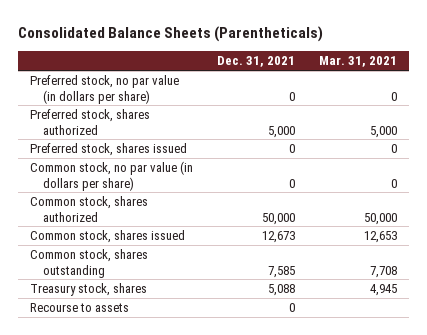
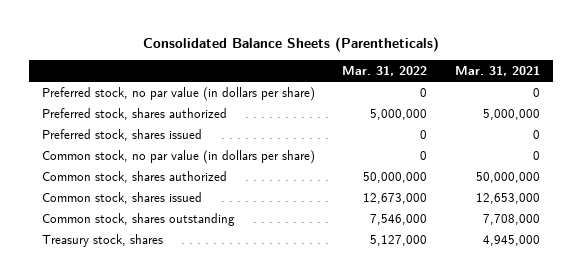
- | Dec. 31, 2021 | Mar. 31, 2021
+ | Mar. 31, 2022 | Mar. 31, 2021
- Preferred stock, shares authorized | 5,000 | 5,000
+ Preferred stock, shares authorized | 5,000,000 | 5,000,000
- Common stock, shares authorized | 50,000 | 50,000
- Common stock, shares issued | 12,673 | 12,653
- Common stock, shares outstanding | 7,585 | 7,708
- Treasury stock, shares | 5,088 | 4,945
- Recourse to assets | 0 |
+ Common stock, shares authorized | 50,000,000 | 50,000,000
+ Common stock, shares issued | 12,673,000 | 12,653,000
+ Common stock, shares outstanding | 7,546,000 | 7,708,000
+ Treasury stock, shares | 5,127,000 | 4,945,000

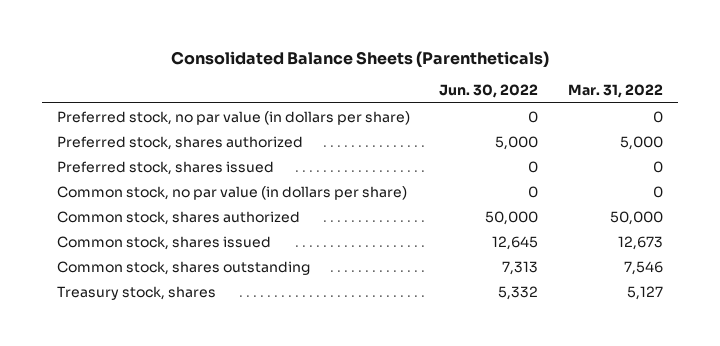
- | Mar. 31, 2022 | Mar. 31, 2021
+ | Jun. 30, 2022 | Mar. 31, 2022
- Preferred stock, shares authorized | 5,000,000 | 5,000,000
+ Preferred stock, shares authorized | 5,000 | 5,000
- Common stock, shares authorized | 50,000,000 | 50,000,000
- Common stock, shares issued | 12,673,000 | 12,653,000
- Common stock, shares outstanding | 7,546,000 | 7,708,000
- Treasury stock, shares | 5,127,000 | 4,945,000
+ Common stock, shares authorized | 50,000 | 50,000
+ Common stock, shares issued | 12,645 | 12,673
+ Common stock, shares outstanding | 7,313 | 7,546
+ Treasury stock, shares | 5,332 | 5,127

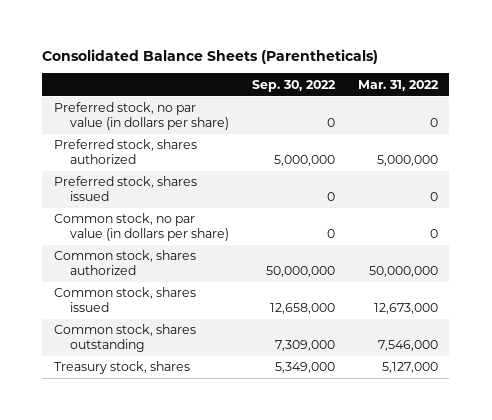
- | Jun. 30, 2022 | Mar. 31, 2022
+ | Sep. 30, 2022 | Mar. 31, 2022
- Preferred stock, shares authorized | 5,000 | 5,000
+ Preferred stock, shares authorized | 5,000,000 | 5,000,000
- Common stock, shares authorized | 50,000 | 50,000
- Common stock, shares issued | 12,645 | 12,673
- Common stock, shares outstanding | 7,313 | 7,546
- Treasury stock, shares | 5,332 | 5,127
+ Common stock, shares authorized | 50,000,000 | 50,000,000
+ Common stock, shares issued | 12,658,000 | 12,673,000
+ Common stock, shares outstanding | 7,309,000 | 7,546,000
+ Treasury stock, shares | 5,349,000 | 5,127,000

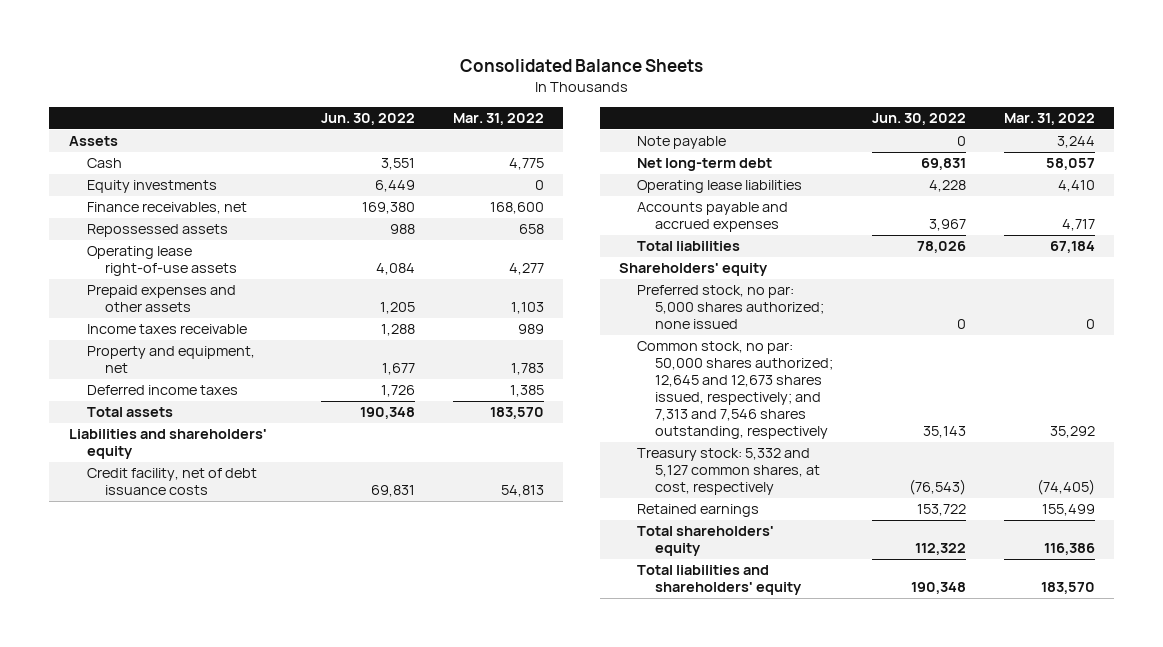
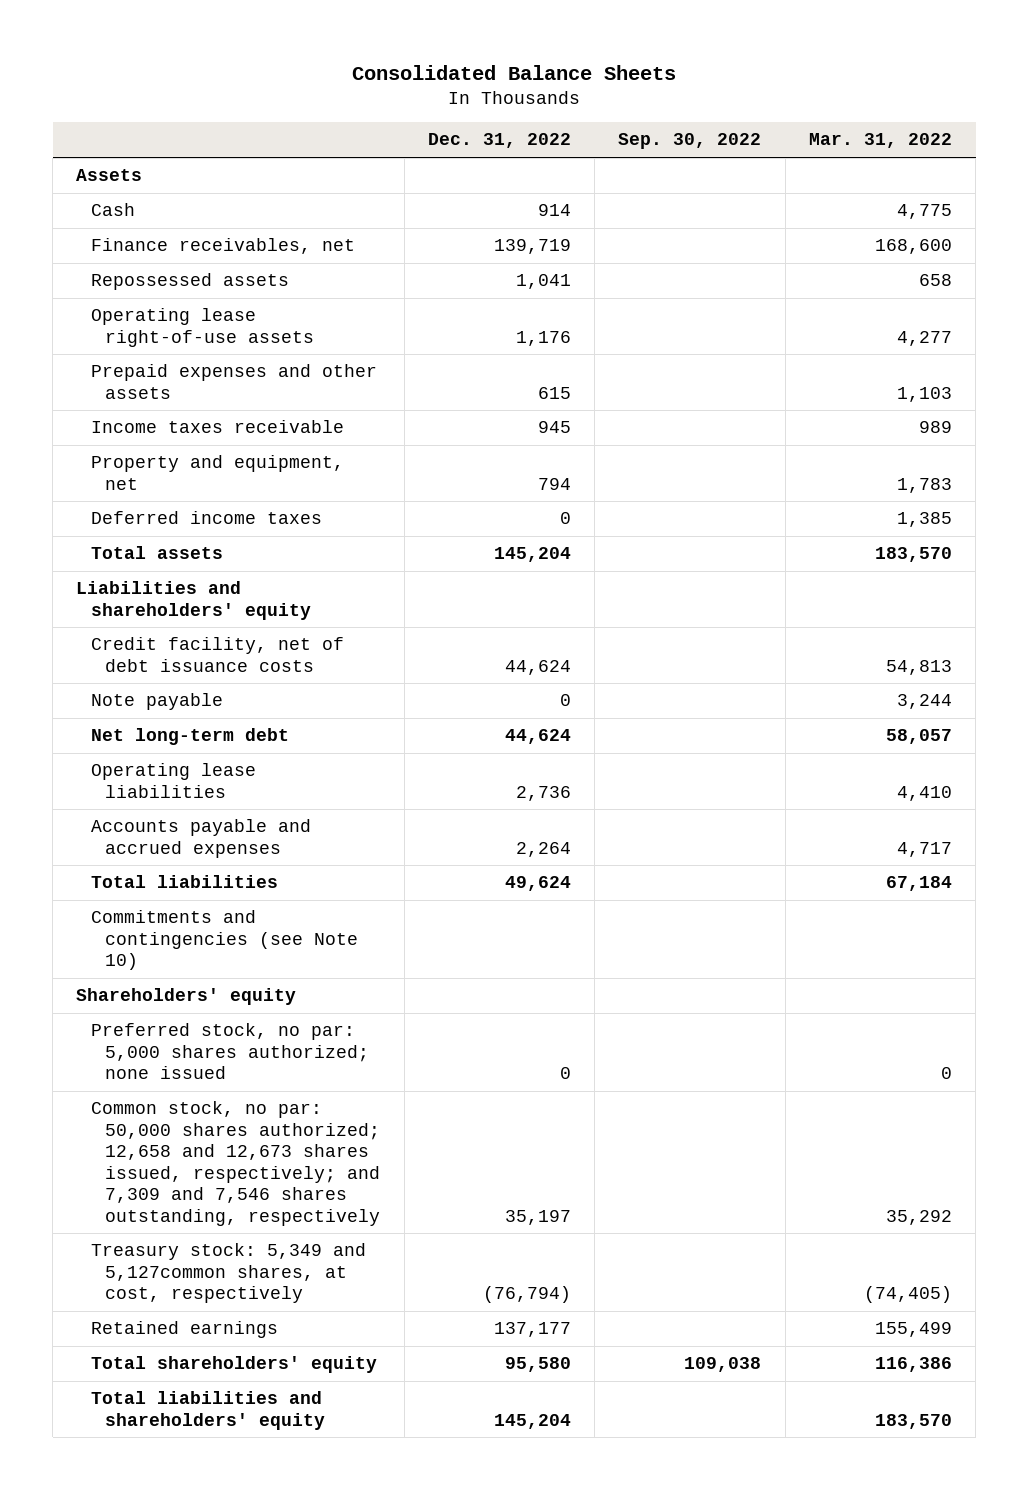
- | Jun. 30, 2022 | Mar. 31, 2022
+ | Dec. 31, 2022 | Sep. 30, 2022 | Mar. 31, 2022
- Equity investments | 6,449 | 0
+ Commitments and contingencies (see Note 10)
- Common stock, no par: 50,000 shares authorized; 12,645 and 12,673 shares issued, respectively; and 7,313 and 7,546 shares outstanding, respectively | 35,143 | 35,292
- Treasury stock: 5,332 and 5,127 common shares, at cost, respectively | (76,543) | (74,405)
+ Common stock, no par: 50,000 shares authorized; 12,658 and 12,673 shares issued, respectively; and 7,309 and 7,546 shares outstanding, respectively | 35,197 | | 35,292
+ Treasury stock: 5,349 and 5,127common shares, at cost, respectively | (76,794) | | (74,405)

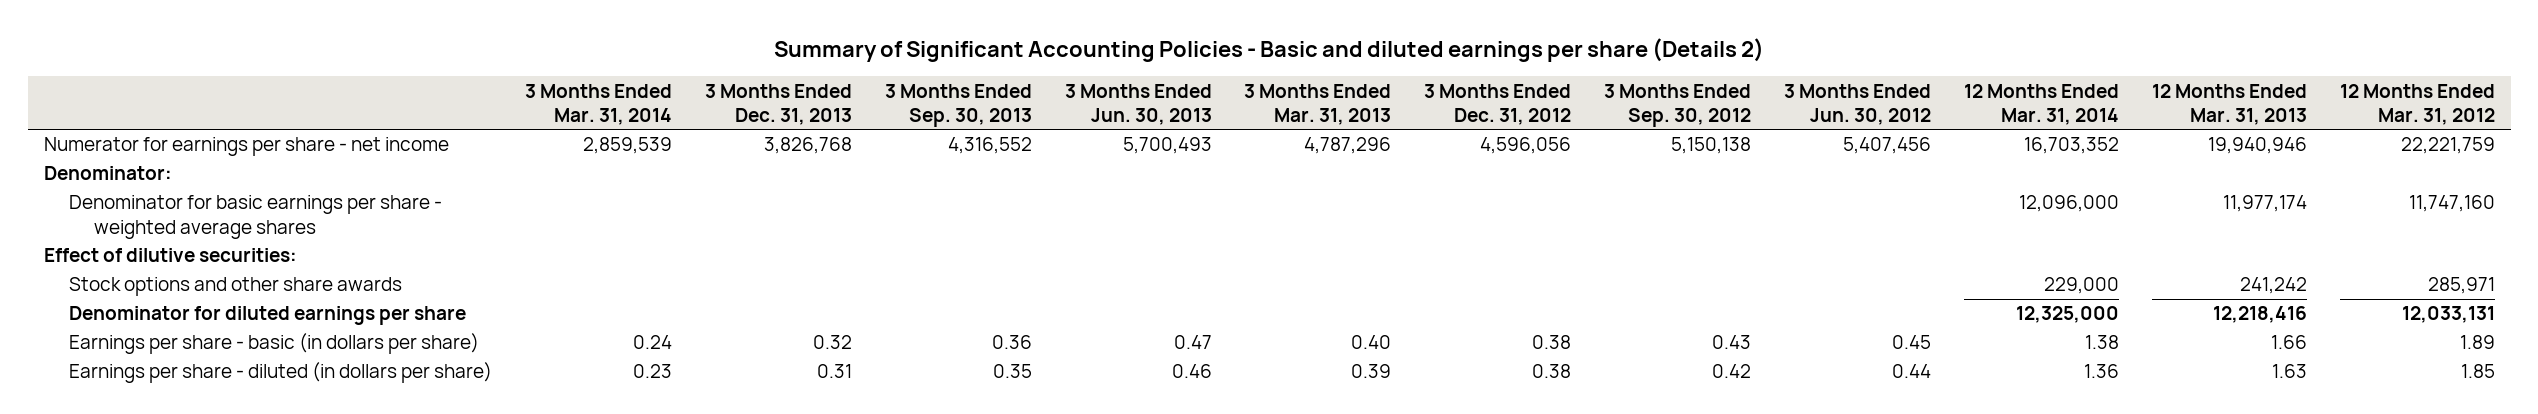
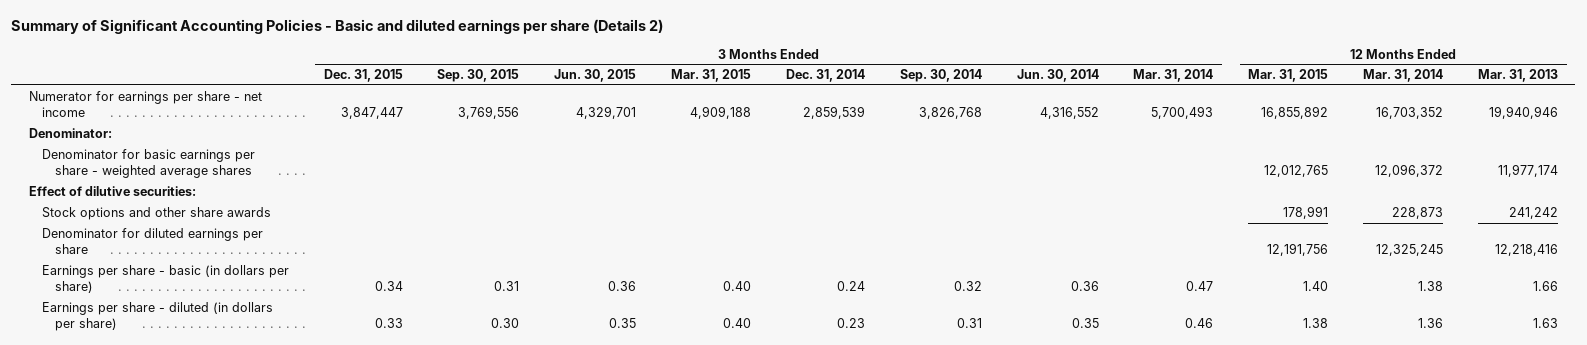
- | 3 Months Ended Mar. 31, 2014 | 3 Months Ended Dec. 31, 2013 | 3 Months Ended Sep. 30, 2013 | 3 Months Ended Jun. 30, 2013 | 3 Months Ended Mar. 31, 2013 | 3 Months Ended Dec. 31, 2012 | 3 Months Ended Sep. 30, 2012 | 3 Months Ended Jun. 30, 2012 | 12 Months Ended Mar. 31, 2014 | 12 Months Ended Mar. 31, 2013 | 12 Months Ended Mar. 31, 2012
+ | 3 Months Ended Dec. 31, 2015 | 3 Months Ended Sep. 30, 2015 | 3 Months Ended Jun. 30, 2015 | 3 Months Ended Mar. 31, 2015 | 3 Months Ended Dec. 31, 2014 | 3 Months Ended Sep. 30, 2014 | 3 Months Ended Jun. 30, 2014 | 3 Months Ended Mar. 31, 2014 | 12 Months Ended Mar. 31, 2015 | 12 Months Ended Mar. 31, 2014 | 12 Months Ended Mar. 31, 2013
- Numerator for earnings per share - net income | 2,859,539 | 3,826,768 | 4,316,552 | 5,700,493 | 4,787,296 | 4,596,056 | 5,150,138 | 5,407,456 | 16,703,352 | 19,940,946 | 22,221,759
+ Numerator for earnings per share - net income | 3,847,447 | 3,769,556 | 4,329,701 | 4,909,188 | 2,859,539 | 3,826,768 | 4,316,552 | 5,700,493 | 16,855,892 | 16,703,352 | 19,940,946
- Denominator for basic earnings per share - weighted average shares | | | | | | | | | 12,096,000 | 11,977,174 | 11,747,160
+ Denominator for basic earnings per share - weighted average shares | | | | | | | | | 12,012,765 | 12,096,372 | 11,977,174
- Stock options and other share awards | | | | | | | | | 229,000 | 241,242 | 285,971
- Denominator for diluted earnings per share | | | | | | | | | 12,325,000 | 12,218,416 | 12,033,131
- Earnings per share - basic (in dollars per share) | 0.24 | 0.32 | 0.36 | 0.47 | 0.40 | 0.38 | 0.43 | 0.45 | 1.38 | 1.66 | 1.89
- Earnings per share - diluted (in dollars per share) | 0.23 | 0.31 | 0.35 | 0.46 | 0.39 | 0.38 | 0.42 | 0.44 | 1.36 | 1.63 | 1.85
+ Stock options and other share awards | | | | | | | | | 178,991 | 228,873 | 241,242
+ Denominator for diluted earnings per share | | | | | | | | | 12,191,756 | 12,325,245 | 12,218,416
+ Earnings per share - basic (in dollars per share) | 0.34 | 0.31 | 0.36 | 0.40 | 0.24 | 0.32 | 0.36 | 0.47 | 1.40 | 1.38 | 1.66
+ Earnings per share - diluted (in dollars per share) | 0.33 | 0.30 | 0.35 | 0.40 | 0.23 | 0.31 | 0.35 | 0.46 | 1.38 | 1.36 | 1.63

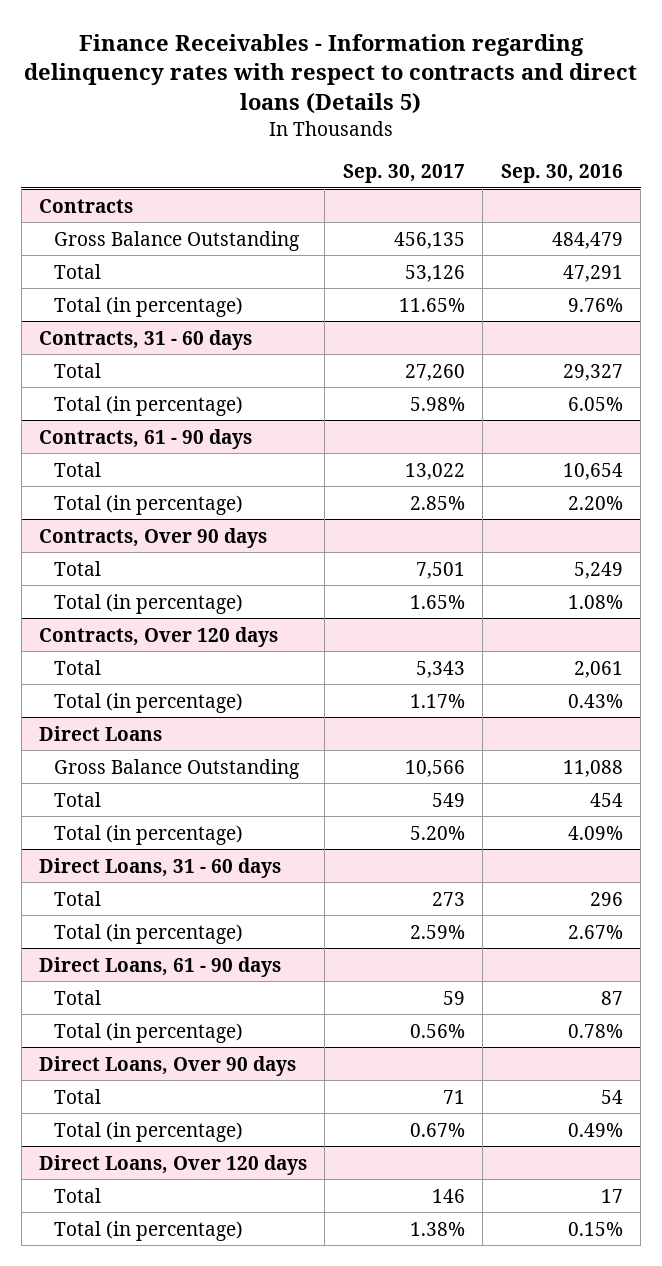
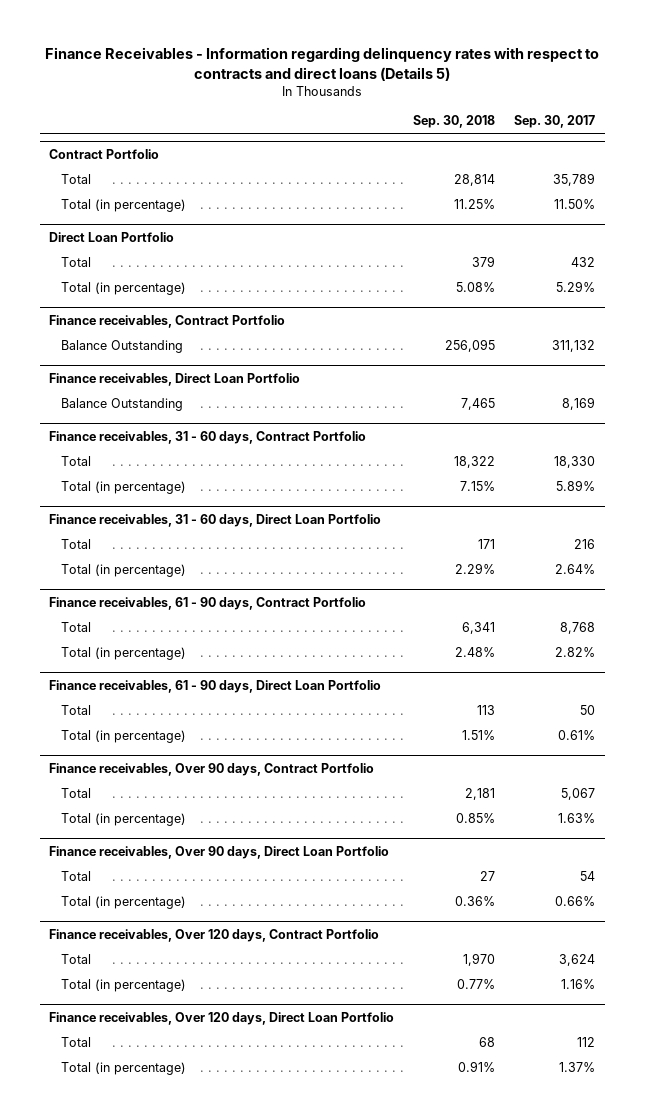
- | Sep. 30, 2017 | Sep. 30, 2016
+ | Sep. 30, 2018 | Sep. 30, 2017
- Contracts
- Gross Balance Outstanding | 456,135 | 484,479
- Total | 53,126 | 47,291
- Total (in percentage) | 11.65% | 9.76%
- Contracts, 31 - 60 days
- Total | 27,260 | 29,327
- Total (in percentage) | 5.98% | 6.05%
- Contracts, 61 - 90 days
- Total | 13,022 | 10,654
- Total (in percentage) | 2.85% | 2.20%
- Contracts, Over 90 days
- Total | 7,501 | 5,249
- Total (in percentage) | 1.65% | 1.08%
- Contracts, Over 120 days
- Total | 5,343 | 2,061
- Total (in percentage) | 1.17% | 0.43%
- Direct Loans
- Gross Balance Outstanding | 10,566 | 11,088
- Total | 549 | 454
- Total (in percentage) | 5.20% | 4.09%
- Direct Loans, 31 - 60 days
- Total | 273 | 296
- Total (in percentage) | 2.59% | 2.67%
- Direct Loans, 61 - 90 days
- Total | 59 | 87
- Total (in percentage) | 0.56% | 0.78%
- Direct Loans, Over 90 days
- Total | 71 | 54
- Total (in percentage) | 0.67% | 0.49%
- Direct Loans, Over 120 days
- Total | 146 | 17
- Total (in percentage) | 1.38% | 0.15%
+ Contract Portfolio
+ Total | 28,814 | 35,789
+ Total (in percentage) | 11.25% | 11.50%
+ Direct Loan Portfolio
+ Total | 379 | 432
+ Total (in percentage) | 5.08% | 5.29%
+ Finance receivables, Contract Portfolio
+ Balance Outstanding | 256,095 | 311,132
+ Finance receivables, Direct Loan Portfolio
+ Balance Outstanding | 7,465 | 8,169
+ Finance receivables, 31 - 60 days, Contract Portfolio
+ Total | 18,322 | 18,330
+ Total (in percentage) | 7.15% | 5.89%
+ Finance receivables, 31 - 60 days, Direct Loan Portfolio
+ Total | 171 | 216
+ Total (in percentage) | 2.29% | 2.64%
+ Finance receivables, 61 - 90 days, Contract Portfolio
+ Total | 6,341 | 8,768
+ Total (in percentage) | 2.48% | 2.82%
+ Finance receivables, 61 - 90 days, Direct Loan Portfolio
+ Total | 113 | 50
+ Total (in percentage) | 1.51% | 0.61%
+ Finance receivables, Over 90 days, Contract Portfolio
+ Total | 2,181 | 5,067
+ Total (in percentage) | 0.85% | 1.63%
+ Finance receivables, Over 90 days, Direct Loan Portfolio
+ Total | 27 | 54
+ Total (in percentage) | 0.36% | 0.66%
+ Finance receivables, Over 120 days, Contract Portfolio
+ Total | 1,970 | 3,624
+ Total (in percentage) | 0.77% | 1.16%
+ Finance receivables, Over 120 days, Direct Loan Portfolio
+ Total | 68 | 112
+ Total (in percentage) | 0.91% | 1.37%

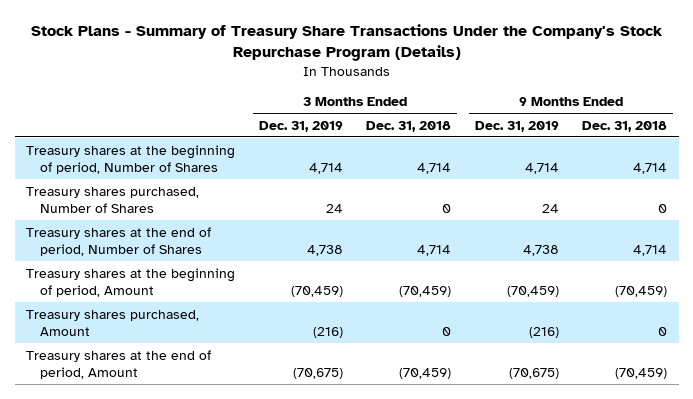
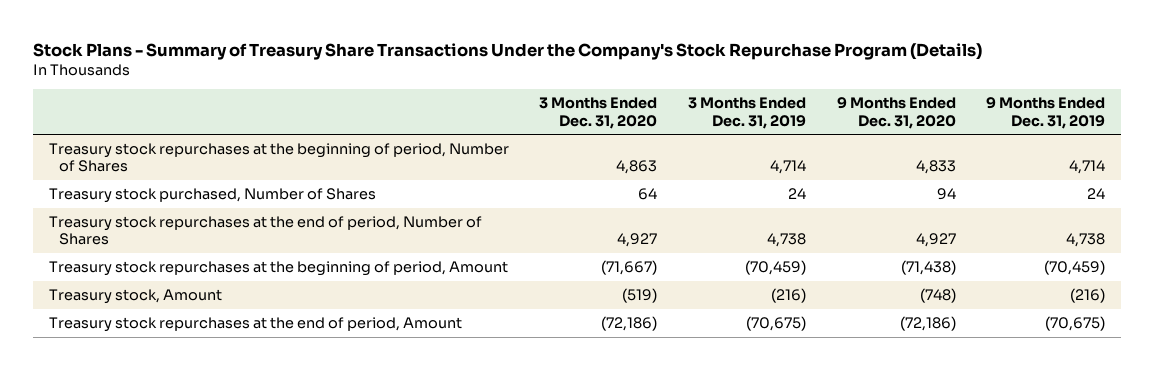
- | 3 Months Ended Dec. 31, 2019 | 3 Months Ended Dec. 31, 2018 | 9 Months Ended Dec. 31, 2019 | 9 Months Ended Dec. 31, 2018
+ | 3 Months Ended Dec. 31, 2020 | 3 Months Ended Dec. 31, 2019 | 9 Months Ended Dec. 31, 2020 | 9 Months Ended Dec. 31, 2019
- Treasury shares at the beginning of period, Number of Shares | 4,714 | 4,714 | 4,714 | 4,714
- Treasury shares purchased, Number of Shares | 24 | 0 | 24 | 0
- Treasury shares at the end of period, Number of Shares | 4,738 | 4,714 | 4,738 | 4,714
- Treasury shares at the beginning of period, Amount | (70,459) | (70,459) | (70,459) | (70,459)
- Treasury shares purchased, Amount | (216) | 0 | (216) | 0
- Treasury shares at the end of period, Amount | (70,675) | (70,459) | (70,675) | (70,459)
+ Treasury stock repurchases at the beginning of period, Number of Shares | 4,863 | 4,714 | 4,833 | 4,714
+ Treasury stock purchased, Number of Shares | 64 | 24 | 94 | 24
+ Treasury stock repurchases at the end of period, Number of Shares | 4,927 | 4,738 | 4,927 | 4,738
+ Treasury stock repurchases at the beginning of period, Amount | (71,667) | (70,459) | (71,438) | (70,459)
+ Treasury stock, Amount | (519) | (216) | (748) | (216)
+ Treasury stock repurchases at the end of period, Amount | (72,186) | (70,675) | (72,186) | (70,675)

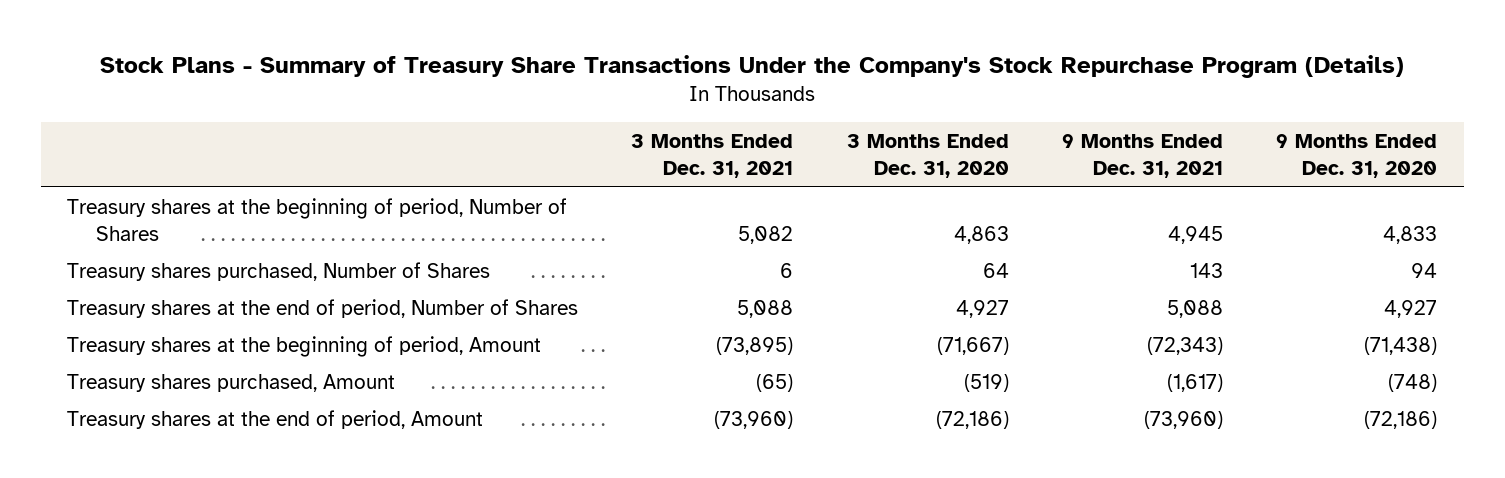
- | 3 Months Ended Dec. 31, 2020 | 3 Months Ended Dec. 31, 2019 | 9 Months Ended Dec. 31, 2020 | 9 Months Ended Dec. 31, 2019
+ | 3 Months Ended Dec. 31, 2021 | 3 Months Ended Dec. 31, 2020 | 9 Months Ended Dec. 31, 2021 | 9 Months Ended Dec. 31, 2020
- Treasury stock repurchases at the beginning of period, Number of Shares | 4,863 | 4,714 | 4,833 | 4,714
- Treasury stock purchased, Number of Shares | 64 | 24 | 94 | 24
- Treasury stock repurchases at the end of period, Number of Shares | 4,927 | 4,738 | 4,927 | 4,738
- Treasury stock repurchases at the beginning of period, Amount | (71,667) | (70,459) | (71,438) | (70,459)
- Treasury stock, Amount | (519) | (216) | (748) | (216)
- Treasury stock repurchases at the end of period, Amount | (72,186) | (70,675) | (72,186) | (70,675)
+ Treasury shares at the beginning of period, Number of Shares | 5,082 | 4,863 | 4,945 | 4,833
+ Treasury shares purchased, Number of Shares | 6 | 64 | 143 | 94
+ Treasury shares at the end of period, Number of Shares | 5,088 | 4,927 | 5,088 | 4,927
+ Treasury shares at the beginning of period, Amount | (73,895) | (71,667) | (72,343) | (71,438)
+ Treasury shares purchased, Amount | (65) | (519) | (1,617) | (748)
+ Treasury shares at the end of period, Amount | (73,960) | (72,186) | (73,960) | (72,186)

